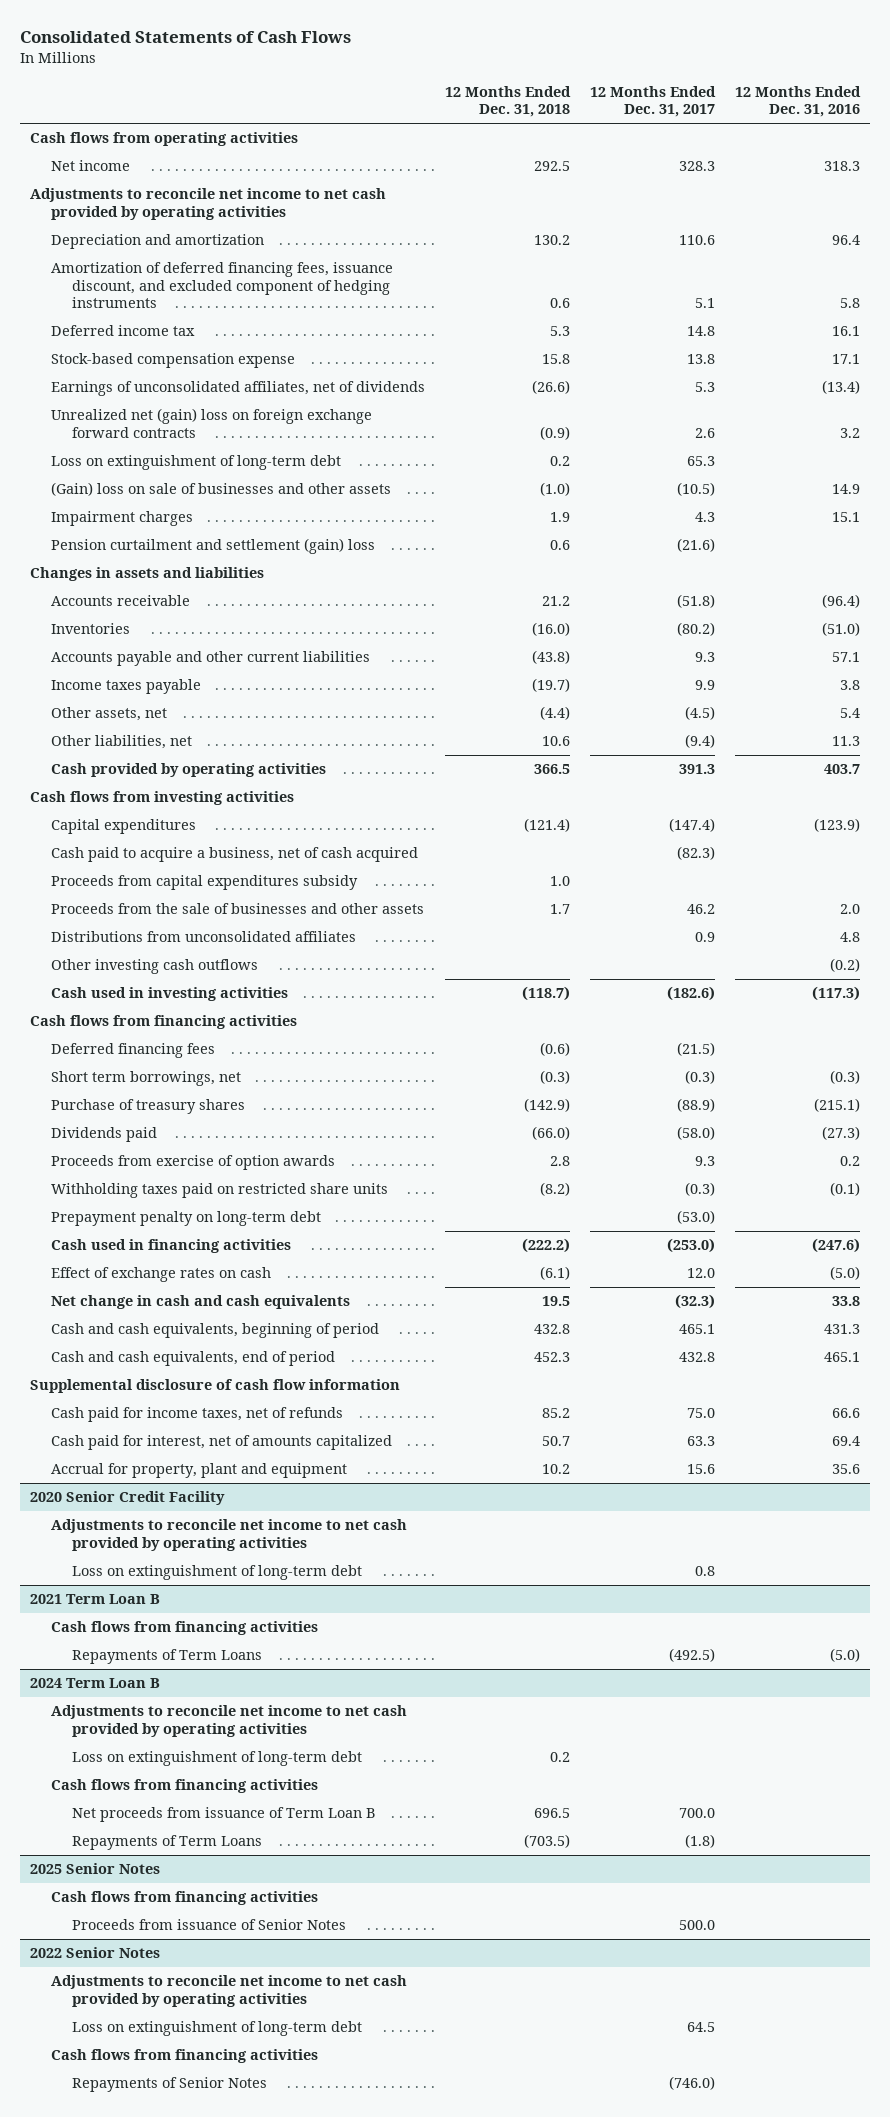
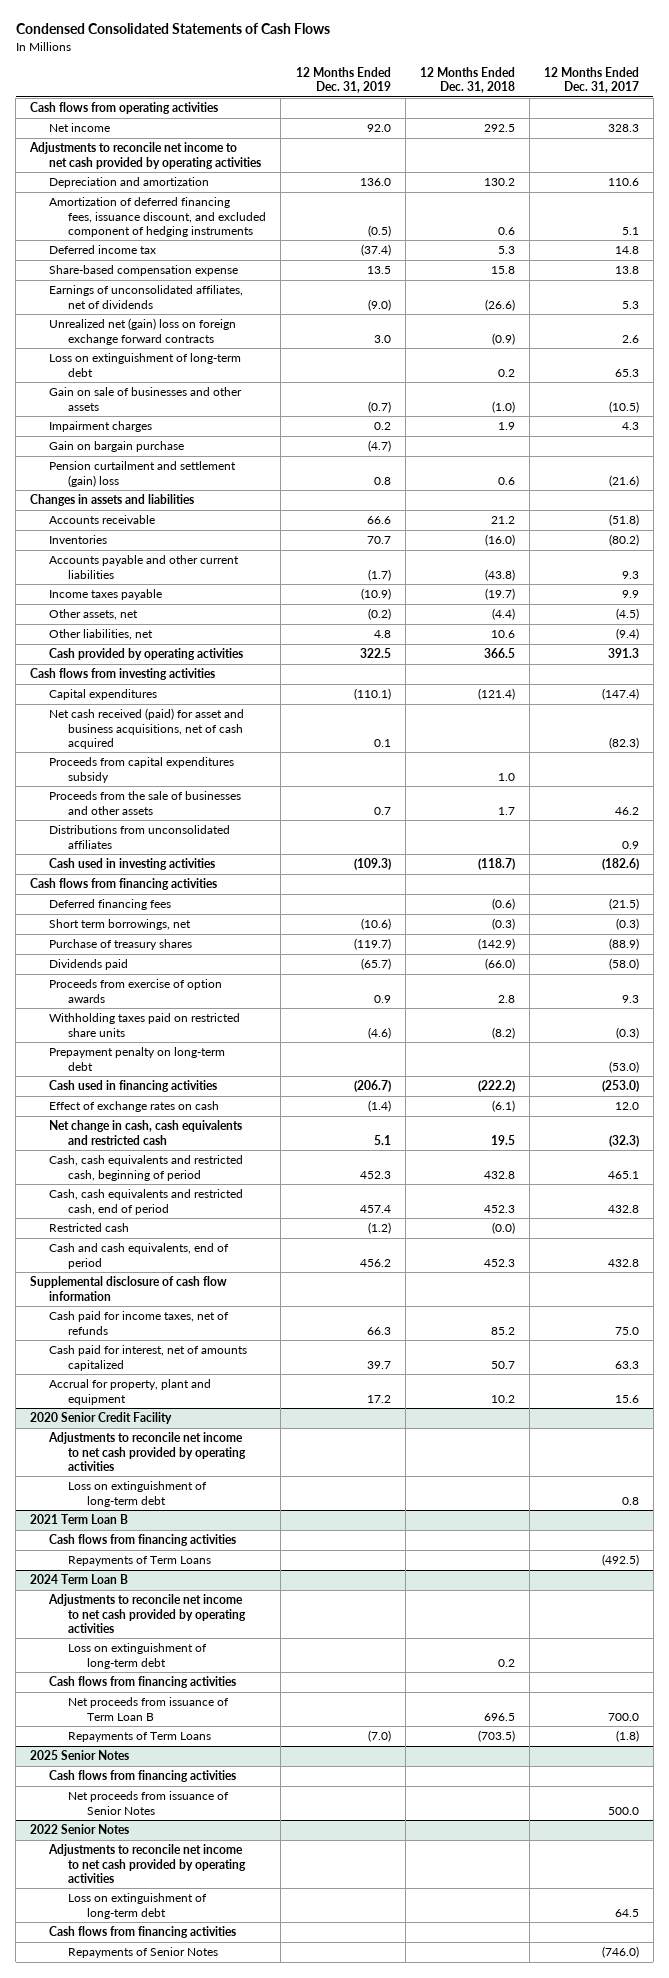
- Consolidated Statements of Cash Flows
+ Condensed Consolidated Statements of Cash Flows
- | 12 Months Ended Dec. 31, 2018 | 12 Months Ended Dec. 31, 2017 | 12 Months Ended Dec. 31, 2016
+ | 12 Months Ended Dec. 31, 2019 | 12 Months Ended Dec. 31, 2018 | 12 Months Ended Dec. 31, 2017
- Stock-based compensation expense | 15.8 | 13.8 | 17.1
+ Share-based compensation expense | 13.5 | 15.8 | 13.8
- (Gain) loss on sale of businesses and other assets | (1.0) | (10.5) | 14.9
+ Gain on sale of businesses and other assets | (0.7) | (1.0) | (10.5)
+ Gain on bargain purchase | (4.7) | |
- Cash paid to acquire a business, net of cash acquired | | (82.3) |
+ Net cash received (paid) for asset and business acquisitions, net of cash acquired | 0.1 | | (82.3)
- Other investing cash outflows | | | (0.2)
- Net change in cash and cash equivalents | 19.5 | (32.3) | 33.8
- Cash and cash equivalents, beginning of period | 432.8 | 465.1 | 431.3
+ Net change in cash, cash equivalents and restricted cash | 5.1 | 19.5 | (32.3)
+ Cash, cash equivalents and restricted cash, beginning of period | 452.3 | 432.8 | 465.1
+ Cash, cash equivalents and restricted cash, end of period | 457.4 | 452.3 | 432.8
+ Restricted cash | (1.2) | (0.0) |
@ 2025 Senior Notes
- Proceeds from issuance of Senior Notes | | 500.0 |
+ Net proceeds from issuance of Senior Notes | | | 500.0

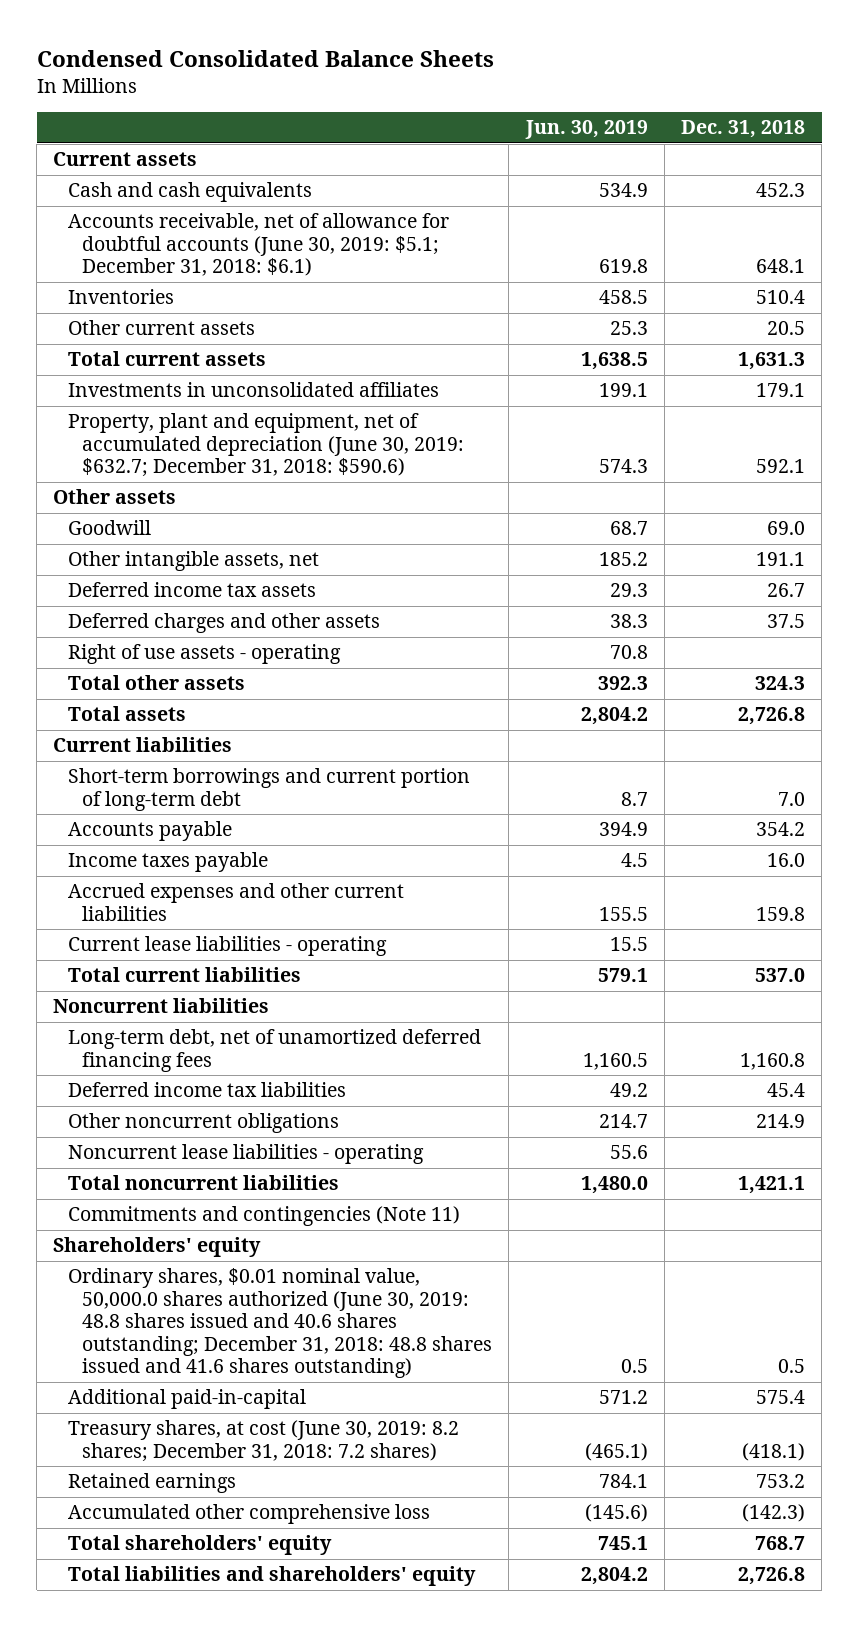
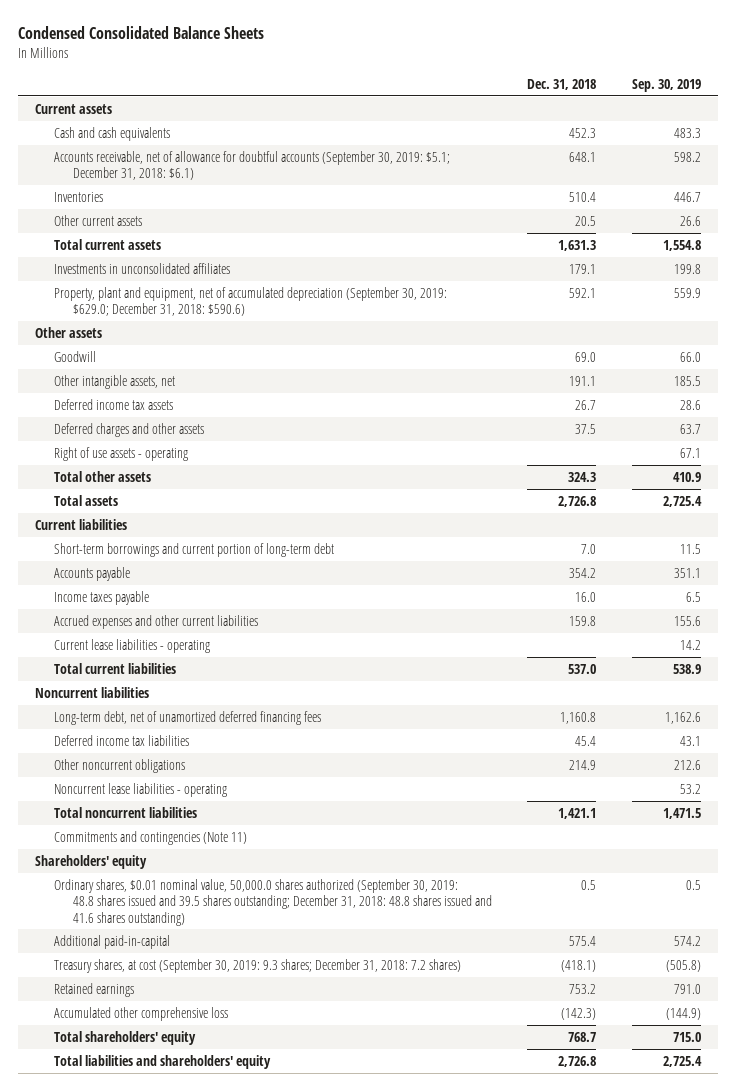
- | Jun. 30, 2019 | Dec. 31, 2018
+ | Dec. 31, 2018 | Sep. 30, 2019
- Accounts receivable, net of allowance for doubtful accounts (June 30, 2019: $5.1; December 31, 2018: $6.1) | 619.8 | 648.1
+ Accounts receivable, net of allowance for doubtful accounts (September 30, 2019: $5.1; December 31, 2018: $6.1) | 648.1 | 598.2
- Property, plant and equipment, net of accumulated depreciation (June 30, 2019: $632.7; December 31, 2018: $590.6) | 574.3 | 592.1
+ Property, plant and equipment, net of accumulated depreciation (September 30, 2019: $629.0; December 31, 2018: $590.6) | 592.1 | 559.9
- Ordinary shares, $0.01 nominal value, 50,000.0 shares authorized (June 30, 2019: 48.8 shares issued and 40.6 shares outstanding; December 31, 2018: 48.8 shares issued and 41.6 shares outstanding) | 0.5 | 0.5
+ Ordinary shares, $0.01 nominal value, 50,000.0 shares authorized (September 30, 2019: 48.8 shares issued and 39.5 shares outstanding; December 31, 2018: 48.8 shares issued and 41.6 shares outstanding) | 0.5 | 0.5
- Treasury shares, at cost (June 30, 2019: 8.2 shares; December 31, 2018: 7.2 shares) | (465.1) | (418.1)
+ Treasury shares, at cost (September 30, 2019: 9.3 shares; December 31, 2018: 7.2 shares) | (418.1) | (505.8)

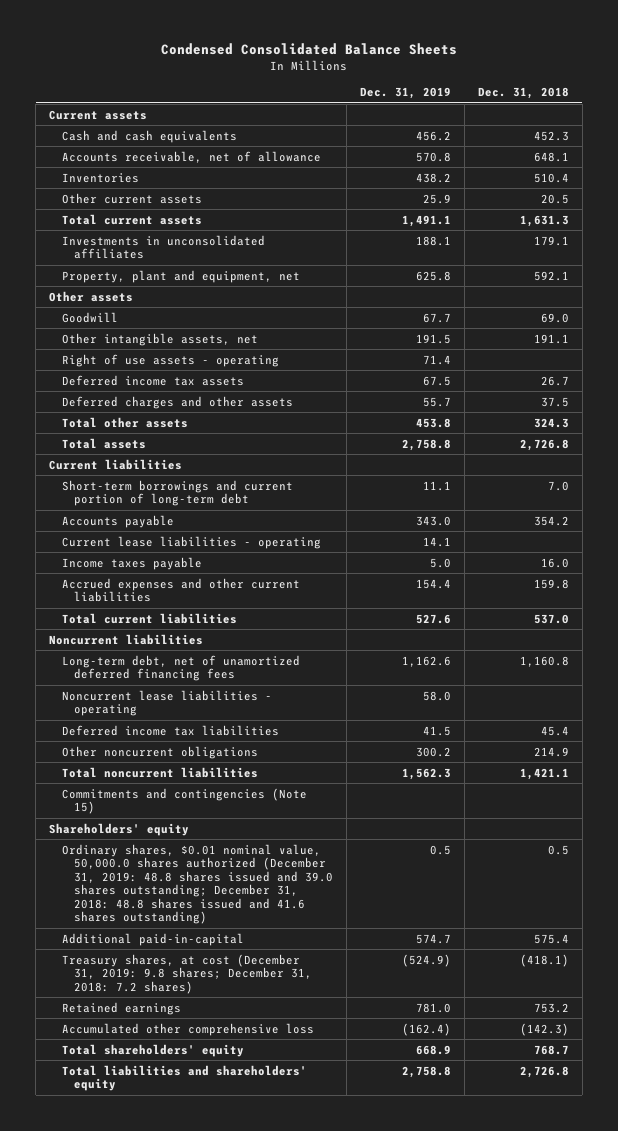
- | Dec. 31, 2018 | Sep. 30, 2019
+ | Dec. 31, 2019 | Dec. 31, 2018
- Accounts receivable, net of allowance for doubtful accounts (September 30, 2019: $5.1; December 31, 2018: $6.1) | 648.1 | 598.2
+ Accounts receivable, net of allowance | 570.8 | 648.1
- Property, plant and equipment, net of accumulated depreciation (September 30, 2019: $629.0; December 31, 2018: $590.6) | 592.1 | 559.9
+ Property, plant and equipment, net | 625.8 | 592.1
moved up: Right of use assets - operating | 71.4 |
moved up: Current lease liabilities - operating | 14.1 |
moved up: Noncurrent lease liabilities - operating | 58.0 |
- Commitments and contingencies (Note 11)
+ Commitments and contingencies (Note 15)
- Ordinary shares, $0.01 nominal value, 50,000.0 shares authorized (September 30, 2019: 48.8 shares issued and 39.5 shares outstanding; December 31, 2018: 48.8 shares issued and 41.6 shares outstanding) | 0.5 | 0.5
+ Ordinary shares, $0.01 nominal value, 50,000.0 shares authorized (December 31, 2019: 48.8 shares issued and 39.0 shares outstanding; December 31, 2018: 48.8 shares issued and 41.6 shares outstanding) | 0.5 | 0.5
- Treasury shares, at cost (September 30, 2019: 9.3 shares; December 31, 2018: 7.2 shares) | (418.1) | (505.8)
+ Treasury shares, at cost (December 31, 2019: 9.8 shares; December 31, 2018: 7.2 shares) | (524.9) | (418.1)

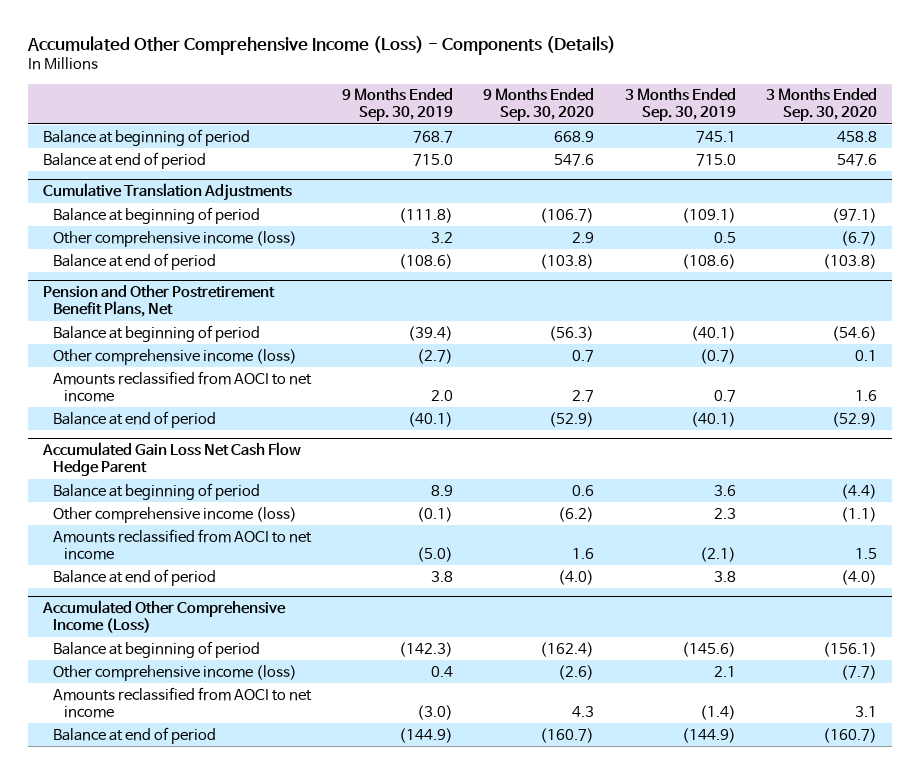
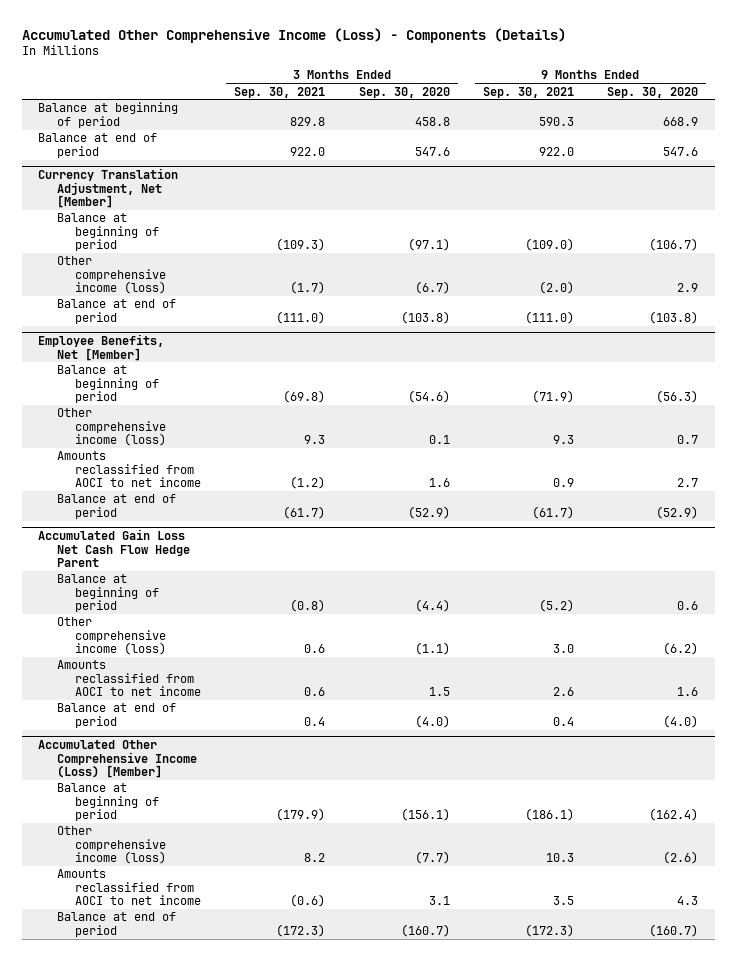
- | 9 Months Ended Sep. 30, 2019 | 9 Months Ended Sep. 30, 2020 | 3 Months Ended Sep. 30, 2019 | 3 Months Ended Sep. 30, 2020
+ | 3 Months Ended Sep. 30, 2021 | 3 Months Ended Sep. 30, 2020 | 9 Months Ended Sep. 30, 2021 | 9 Months Ended Sep. 30, 2020
- Cumulative Translation Adjustments
+ Currency Translation Adjustment, Net [Member]
- Pension and Other Postretirement Benefit Plans, Net
+ Employee Benefits, Net [Member]
- Accumulated Other Comprehensive Income (Loss)
+ Accumulated Other Comprehensive Income (Loss) [Member]

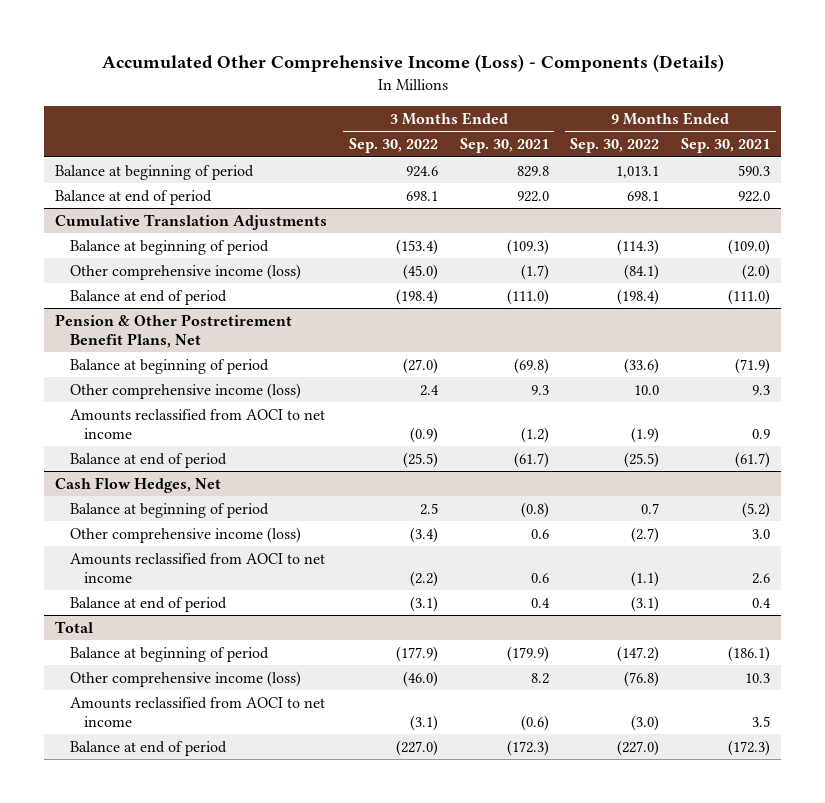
- | 3 Months Ended Sep. 30, 2021 | 3 Months Ended Sep. 30, 2020 | 9 Months Ended Sep. 30, 2021 | 9 Months Ended Sep. 30, 2020
+ | 3 Months Ended Sep. 30, 2022 | 3 Months Ended Sep. 30, 2021 | 9 Months Ended Sep. 30, 2022 | 9 Months Ended Sep. 30, 2021
- Currency Translation Adjustment, Net [Member]
+ Cumulative Translation Adjustments
- Employee Benefits, Net [Member]
+ Pension & Other Postretirement Benefit Plans, Net
- Accumulated Gain Loss Net Cash Flow Hedge Parent
+ Cash Flow Hedges, Net
- Accumulated Other Comprehensive Income (Loss) [Member]
+ Total

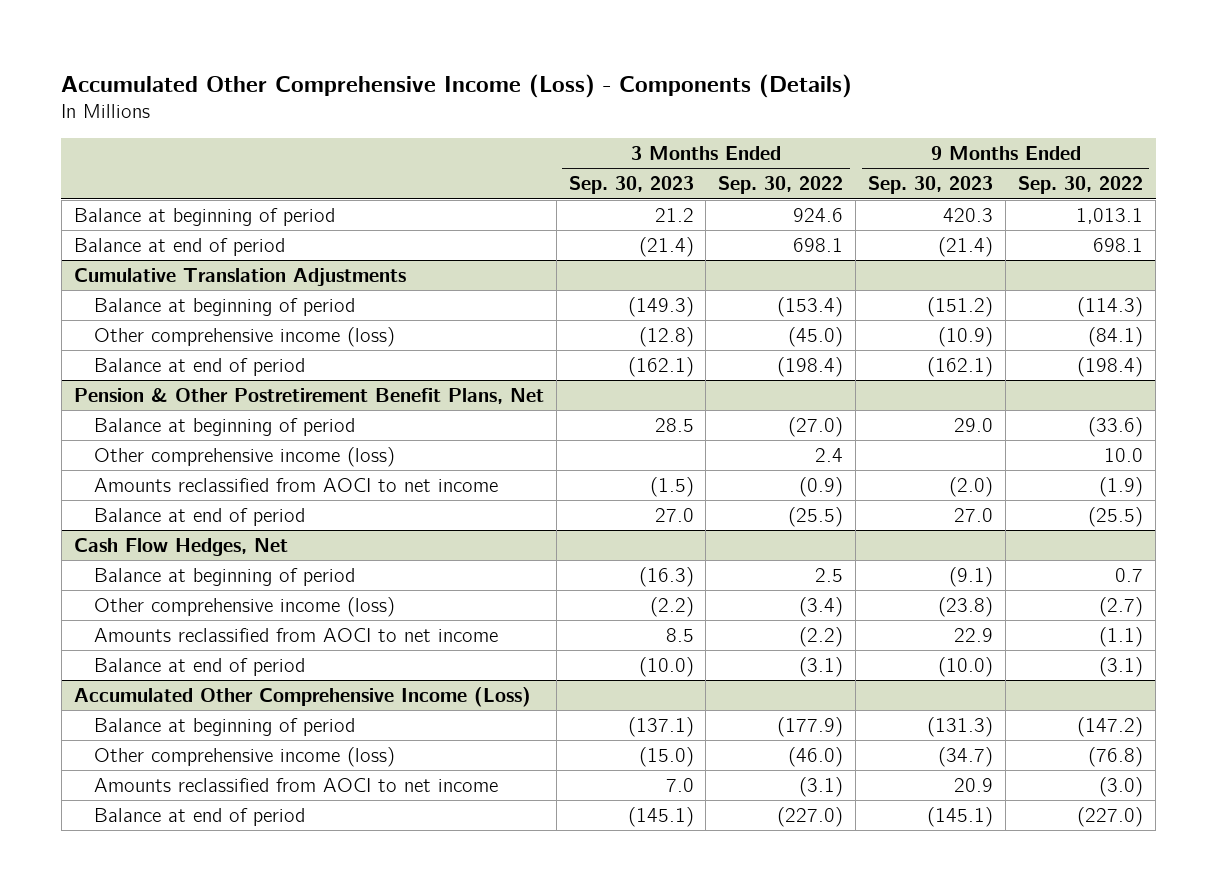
- | 3 Months Ended Sep. 30, 2022 | 3 Months Ended Sep. 30, 2021 | 9 Months Ended Sep. 30, 2022 | 9 Months Ended Sep. 30, 2021
+ | 3 Months Ended Sep. 30, 2023 | 3 Months Ended Sep. 30, 2022 | 9 Months Ended Sep. 30, 2023 | 9 Months Ended Sep. 30, 2022
- Total
+ Accumulated Other Comprehensive Income (Loss)

